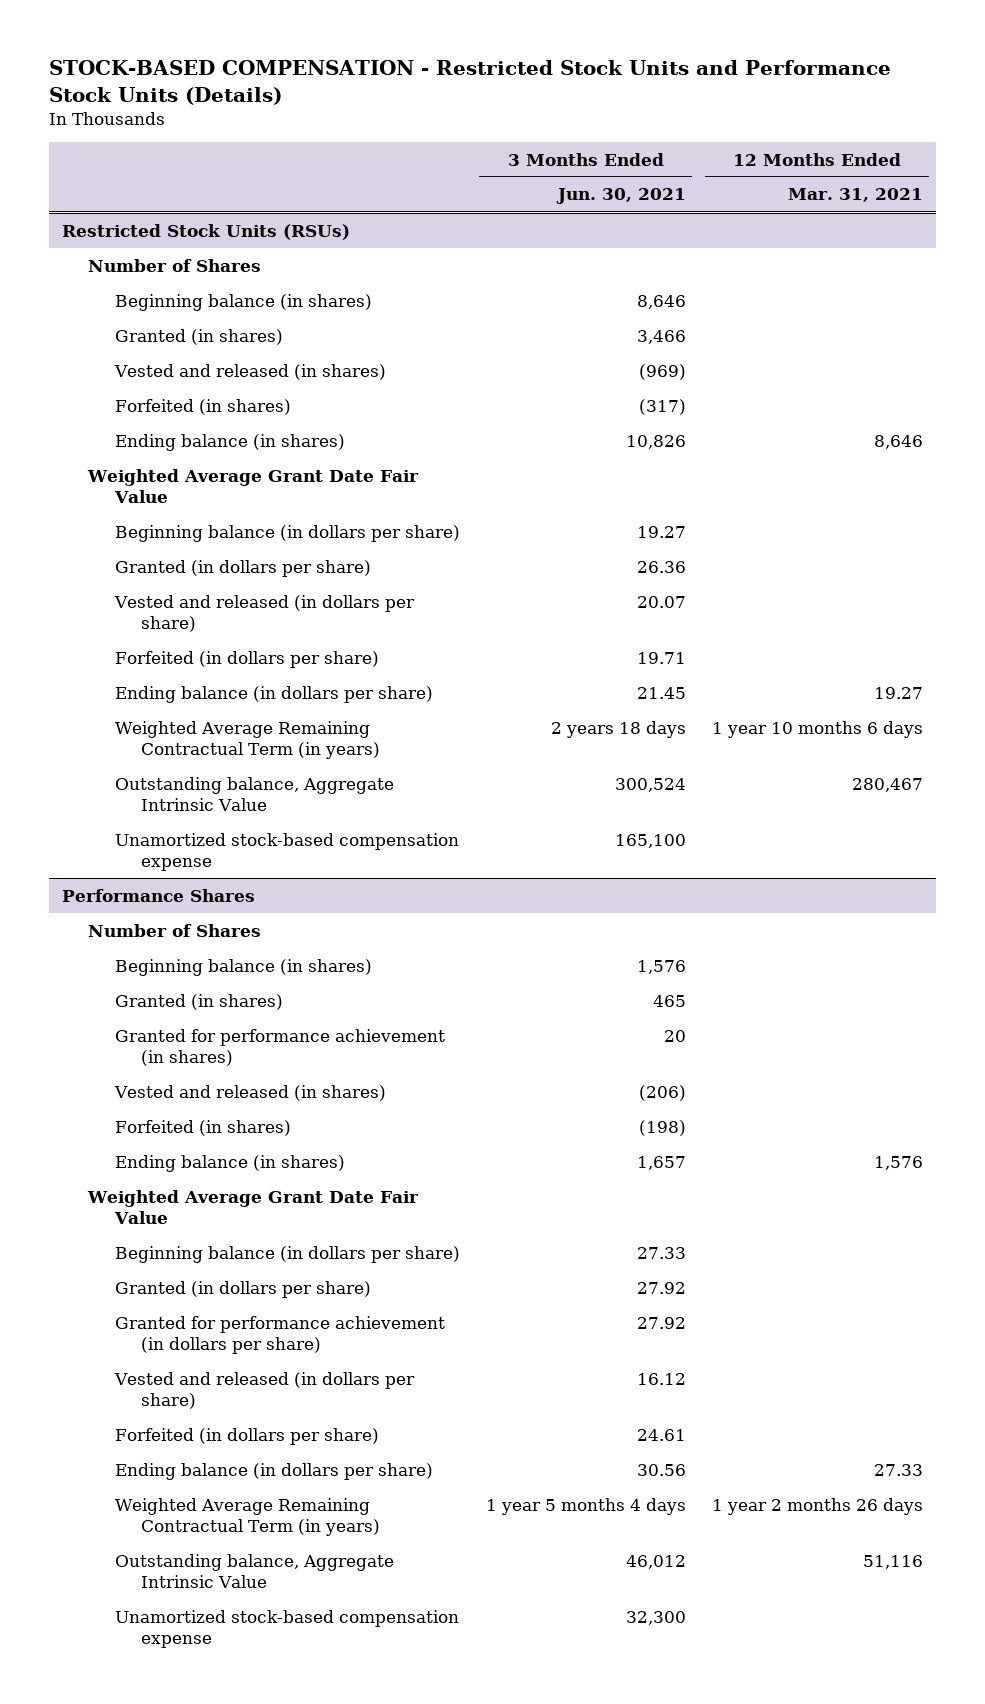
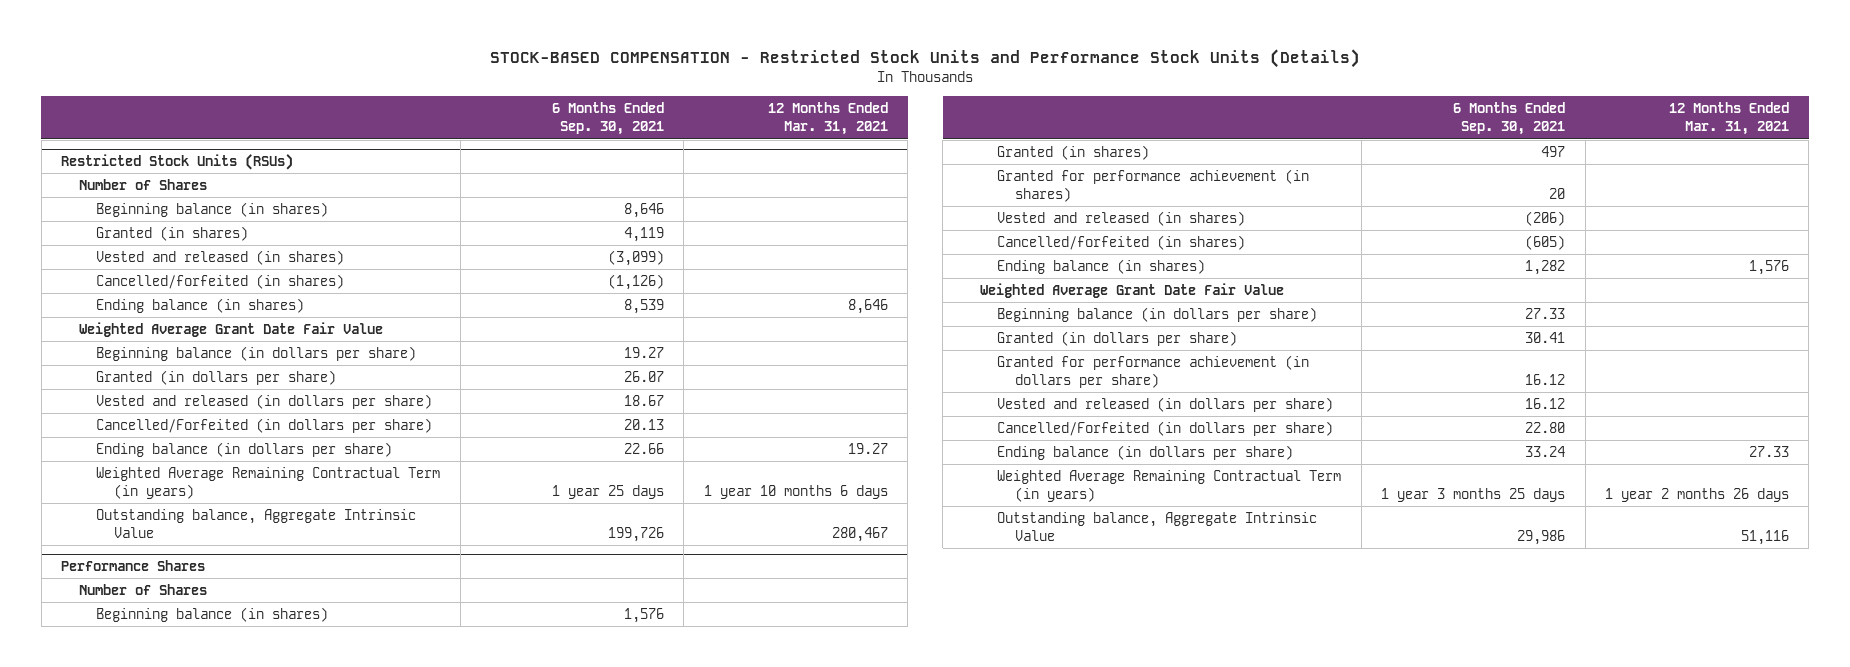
- | 3 Months Ended Jun. 30, 2021 | 12 Months Ended Mar. 31, 2021
+ | 6 Months Ended Sep. 30, 2021 | 12 Months Ended Mar. 31, 2021
@ Restricted Stock Units (RSUs)
- Forfeited (in shares) | (317) |
+ Cancelled/forfeited (in shares) | (1,126) |
- Forfeited (in dollars per share) | 19.71 |
+ Cancelled/Forfeited (in dollars per share) | 20.13 |
- Unamortized stock-based compensation expense | 165,100 |
@ Performance Shares
- Forfeited (in shares) | (198) |
+ Cancelled/forfeited (in shares) | (605) |
- Forfeited (in dollars per share) | 24.61 |
+ Cancelled/Forfeited (in dollars per share) | 22.80 |
- Unamortized stock-based compensation expense | 32,300 |

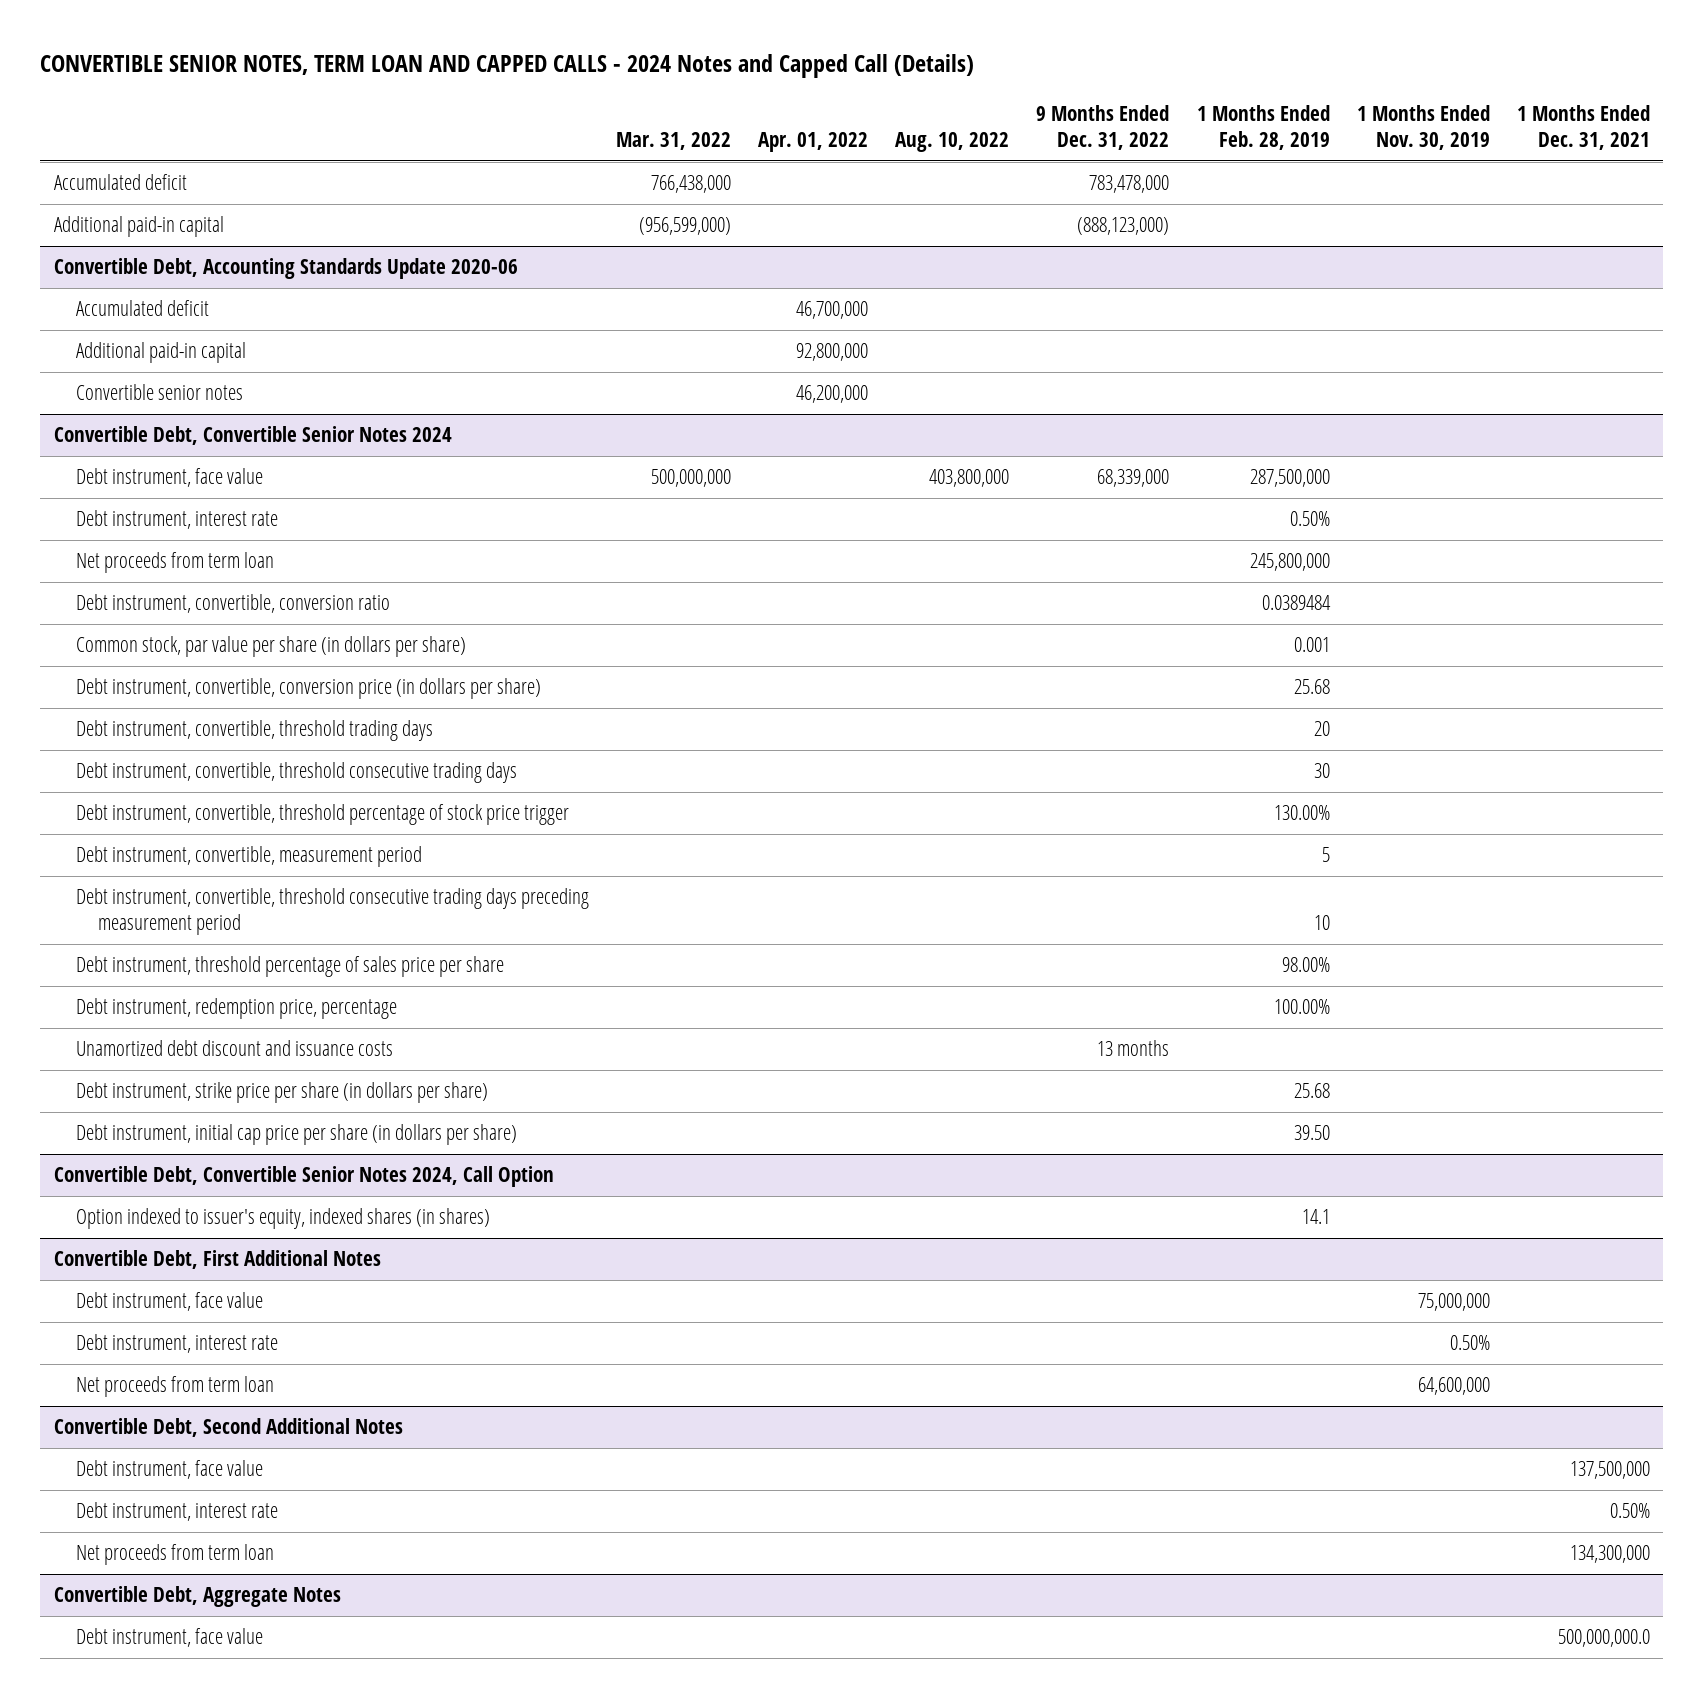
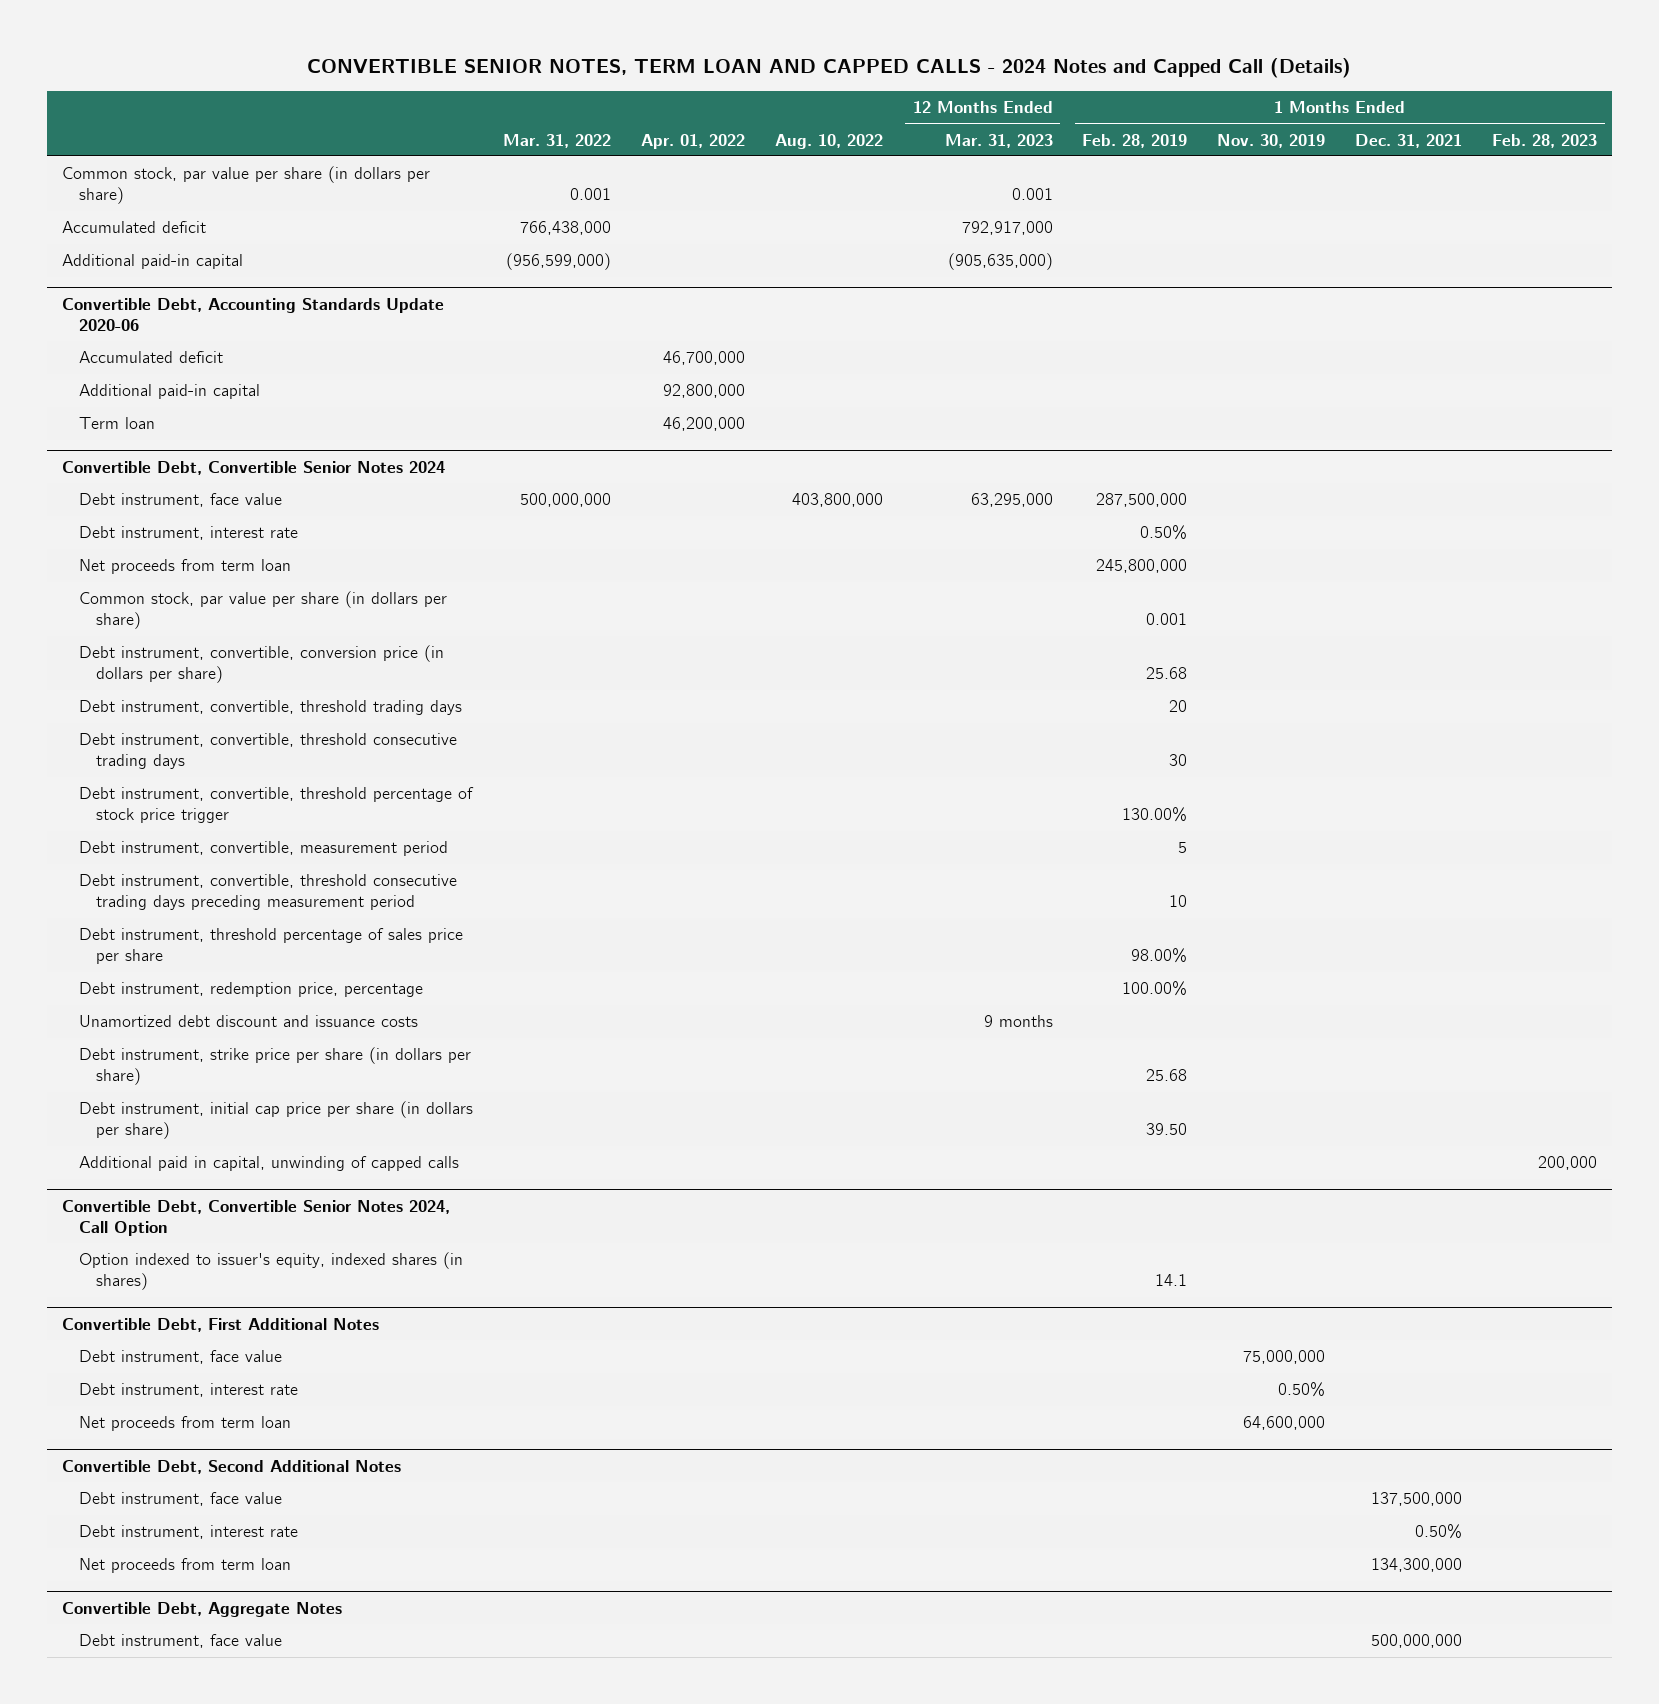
- | Mar. 31, 2022 | Apr. 01, 2022 | Aug. 10, 2022 | 9 Months Ended Dec. 31, 2022 | 1 Months Ended Feb. 28, 2019 | 1 Months Ended Nov. 30, 2019 | 1 Months Ended Dec. 31, 2021
+ | Mar. 31, 2022 | Apr. 01, 2022 | Aug. 10, 2022 | 12 Months Ended Mar. 31, 2023 | 1 Months Ended Feb. 28, 2019 | 1 Months Ended Nov. 30, 2019 | 1 Months Ended Dec. 31, 2021 | 1 Months Ended Feb. 28, 2023
+ Common stock, par value per share (in dollars per share) | 0.001 | | | 0.001 | | | |
@ Convertible Debt, Accounting Standards Update 2020-06
- Convertible senior notes | | 46,200,000 | | | | |
+ Term loan | | 46,200,000 | | | | | |
@ Convertible Debt, Convertible Senior Notes 2024
- Debt instrument, convertible, conversion ratio | | | | | 0.0389484 | |
+ Additional paid in capital, unwinding of capped calls | | | | | | | | 200,000
@ Convertible Debt, Aggregate Notes
- Debt instrument, face value | | | | | | | 500,000,000.0
+ Debt instrument, face value | | | | | | | 500,000,000 |

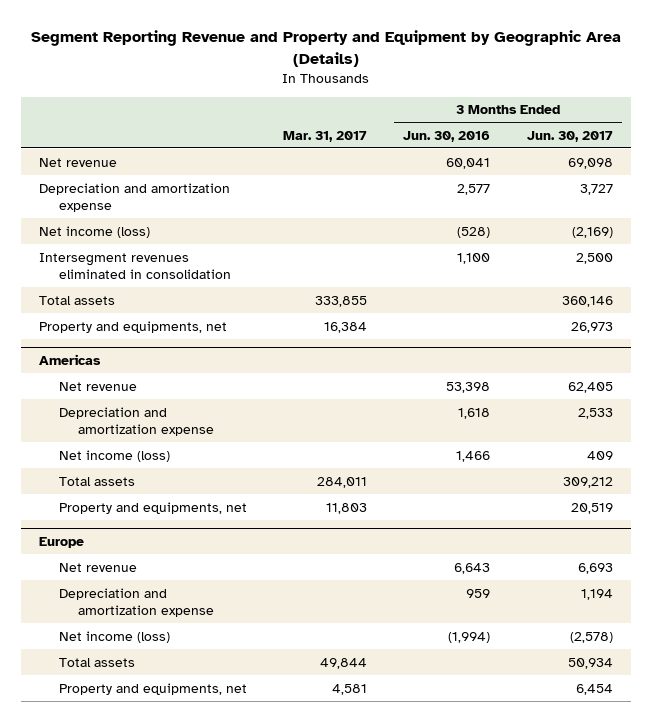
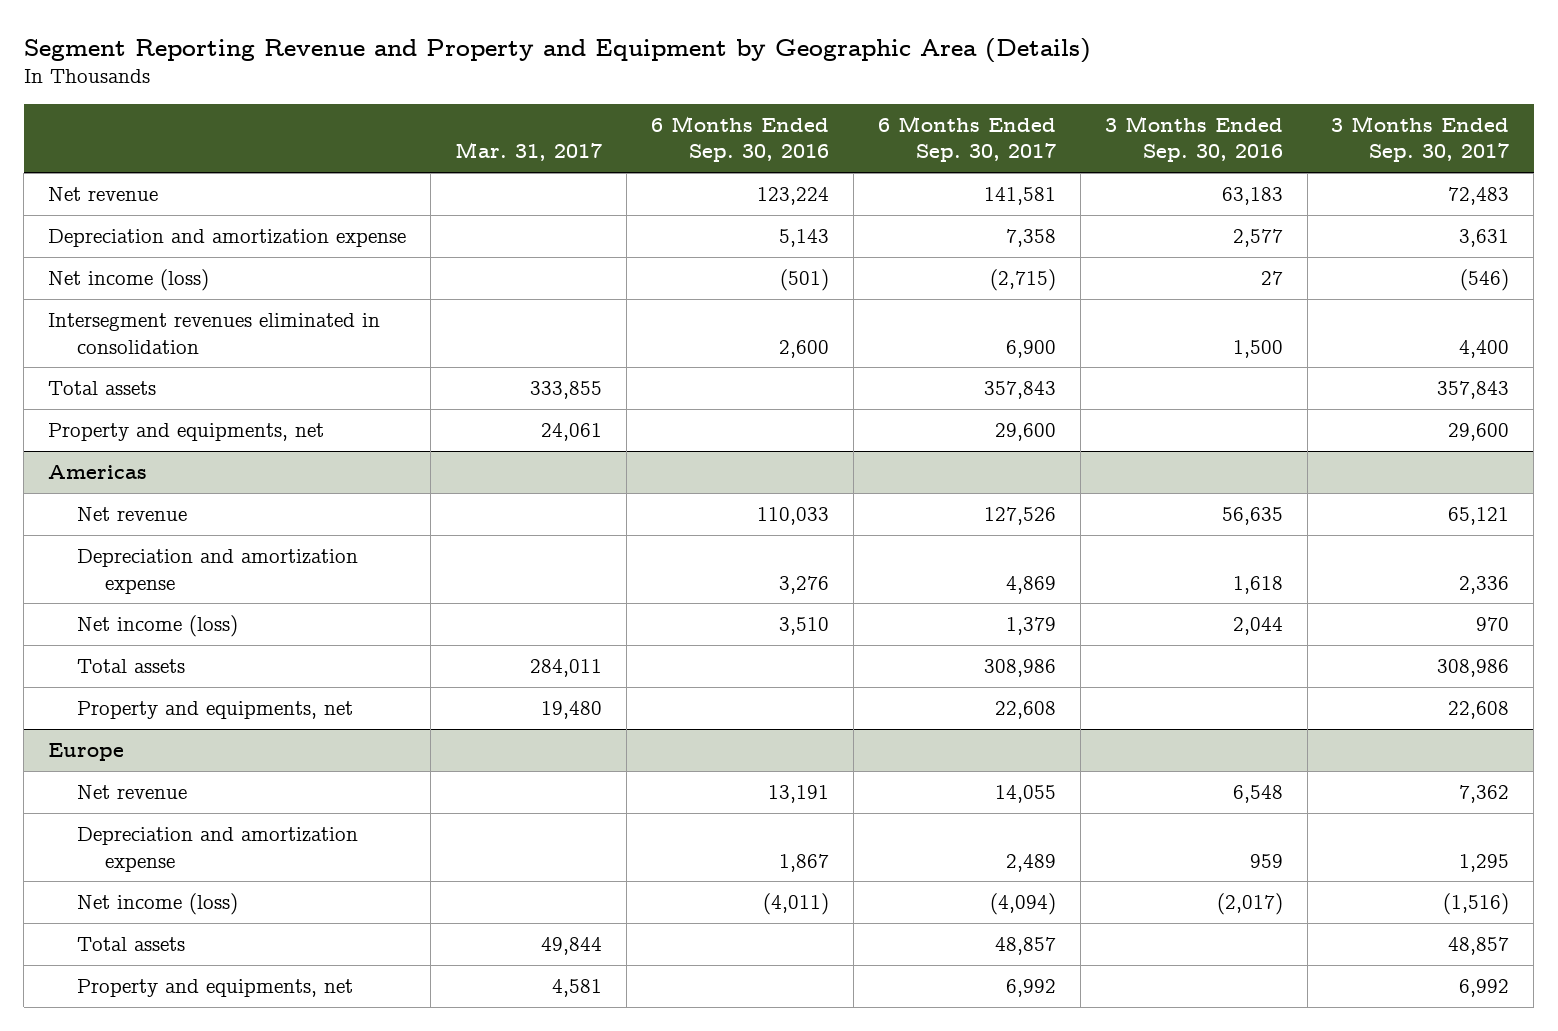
- | Mar. 31, 2017 | 3 Months Ended Jun. 30, 2016 | 3 Months Ended Jun. 30, 2017
+ | Mar. 31, 2017 | 6 Months Ended Sep. 30, 2016 | 6 Months Ended Sep. 30, 2017 | 3 Months Ended Sep. 30, 2016 | 3 Months Ended Sep. 30, 2017
- Property and equipments, net | 16,384 | | 26,973
+ Property and equipments, net | 24,061 | | 29,600 | | 29,600
@ Americas
- Property and equipments, net | 11,803 | | 20,519
+ Property and equipments, net | 19,480 | | 22,608 | | 22,608

